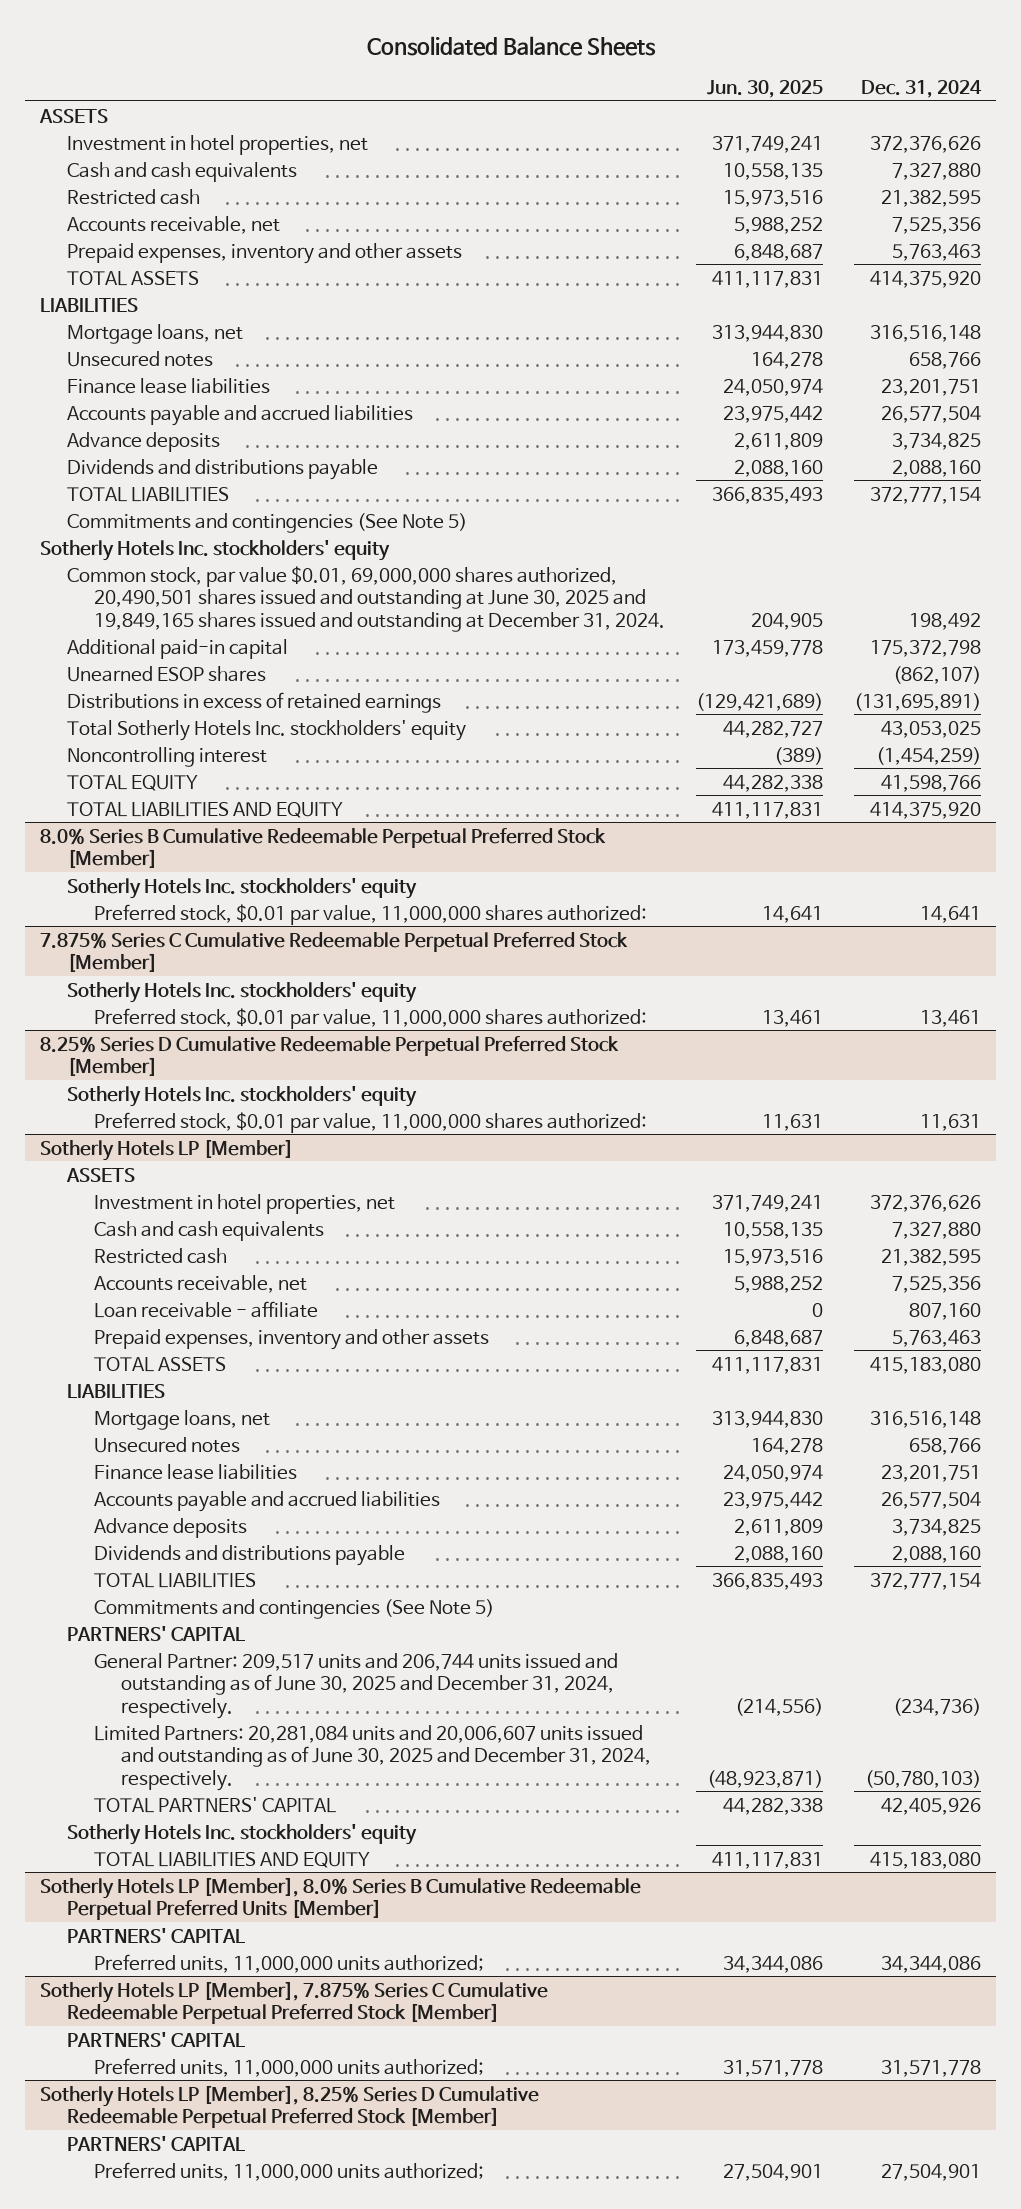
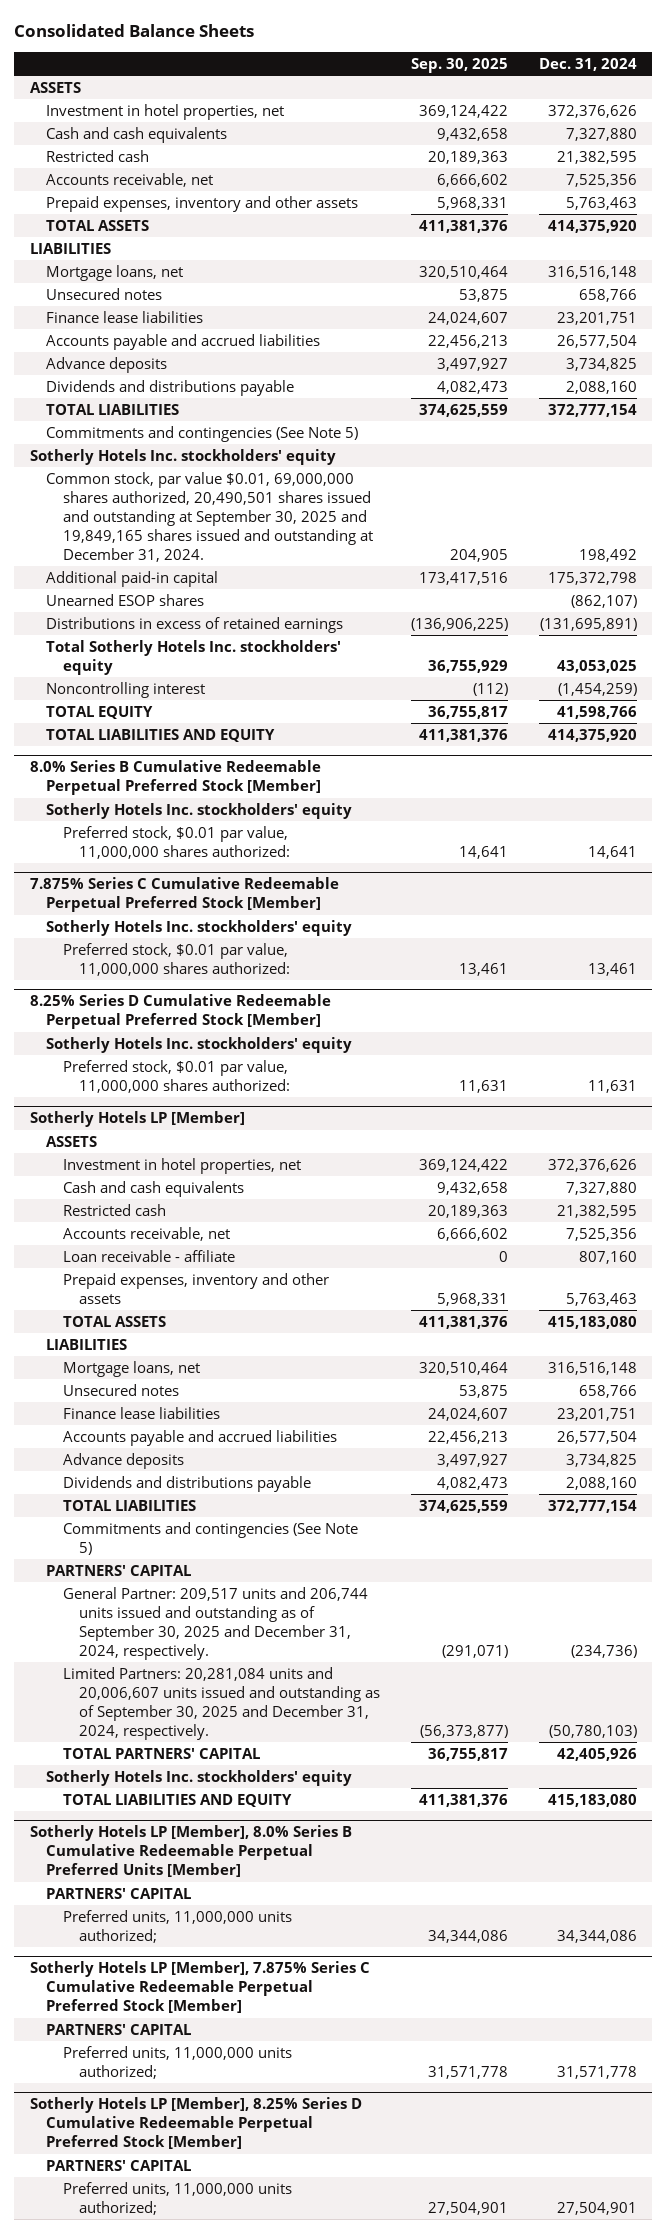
- | Jun. 30, 2025 | Dec. 31, 2024
+ | Sep. 30, 2025 | Dec. 31, 2024
- Common stock, par value $0.01, 69,000,000 shares authorized, 20,490,501 shares issued and outstanding at June 30, 2025 and 19,849,165 shares issued and outstanding at December 31, 2024. | 204,905 | 198,492
+ Common stock, par value $0.01, 69,000,000 shares authorized, 20,490,501 shares issued and outstanding at September 30, 2025 and 19,849,165 shares issued and outstanding at December 31, 2024. | 204,905 | 198,492
@ Sotherly Hotels LP [Member]
- General Partner: 209,517 units and 206,744 units issued and outstanding as of June 30, 2025 and December 31, 2024, respectively. | (214,556) | (234,736)
- Limited Partners: 20,281,084 units and 20,006,607 units issued and outstanding as of June 30, 2025 and December 31, 2024, respectively. | (48,923,871) | (50,780,103)
+ General Partner: 209,517 units and 206,744 units issued and outstanding as of September 30, 2025 and December 31, 2024, respectively. | (291,071) | (234,736)
+ Limited Partners: 20,281,084 units and 20,006,607 units issued and outstanding as of September 30, 2025 and December 31, 2024, respectively. | (56,373,877) | (50,780,103)

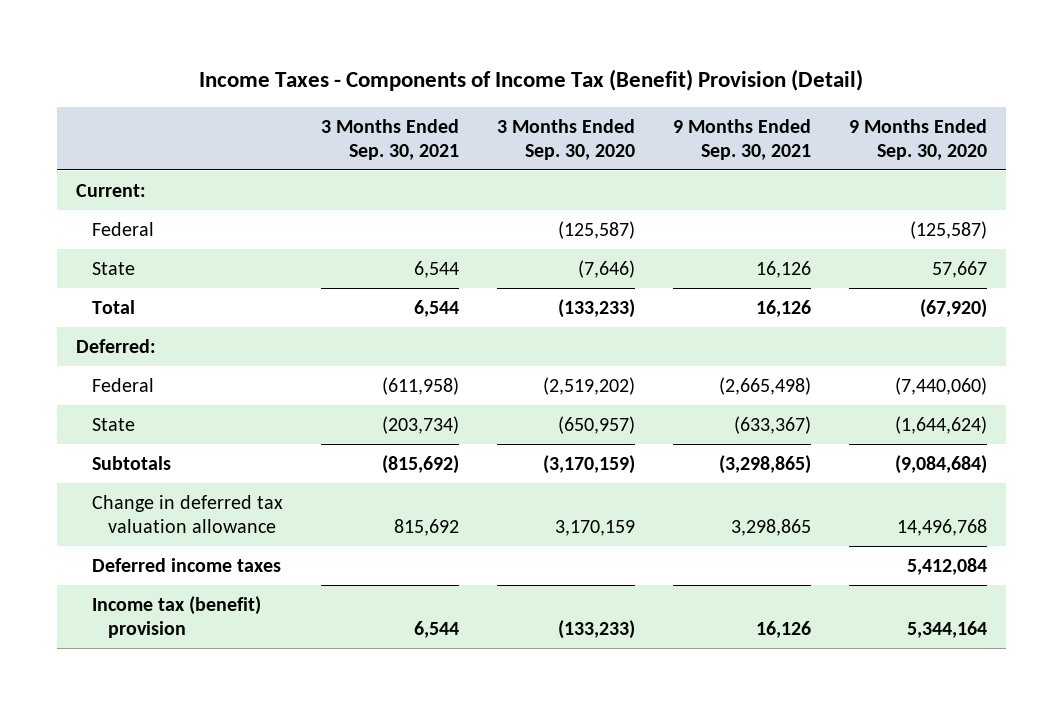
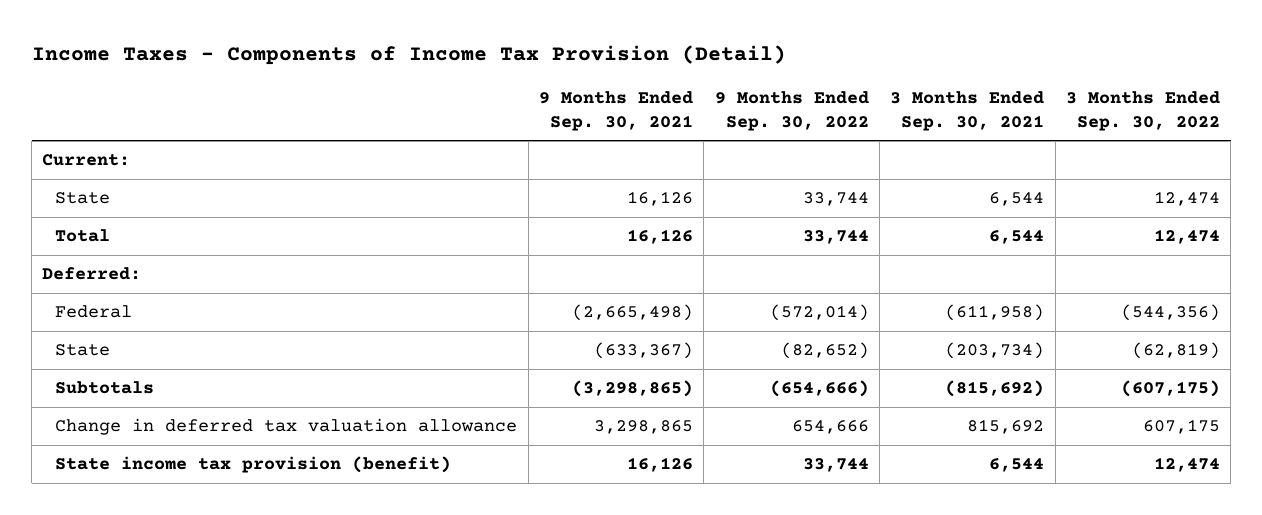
- Income Taxes - Components of Income Tax (Benefit) Provision (Detail)
+ Income Taxes - Components of Income Tax Provision (Detail)
- | 3 Months Ended Sep. 30, 2021 | 3 Months Ended Sep. 30, 2020 | 9 Months Ended Sep. 30, 2021 | 9 Months Ended Sep. 30, 2020
+ | 9 Months Ended Sep. 30, 2021 | 9 Months Ended Sep. 30, 2022 | 3 Months Ended Sep. 30, 2021 | 3 Months Ended Sep. 30, 2022
- Federal | | (125,587) | | (125,587)
- Deferred income taxes | | | | 5,412,084
- Income tax (benefit) provision | 6,544 | (133,233) | 16,126 | 5,344,164
+ State income tax provision (benefit) | 16,126 | 33,744 | 6,544 | 12,474

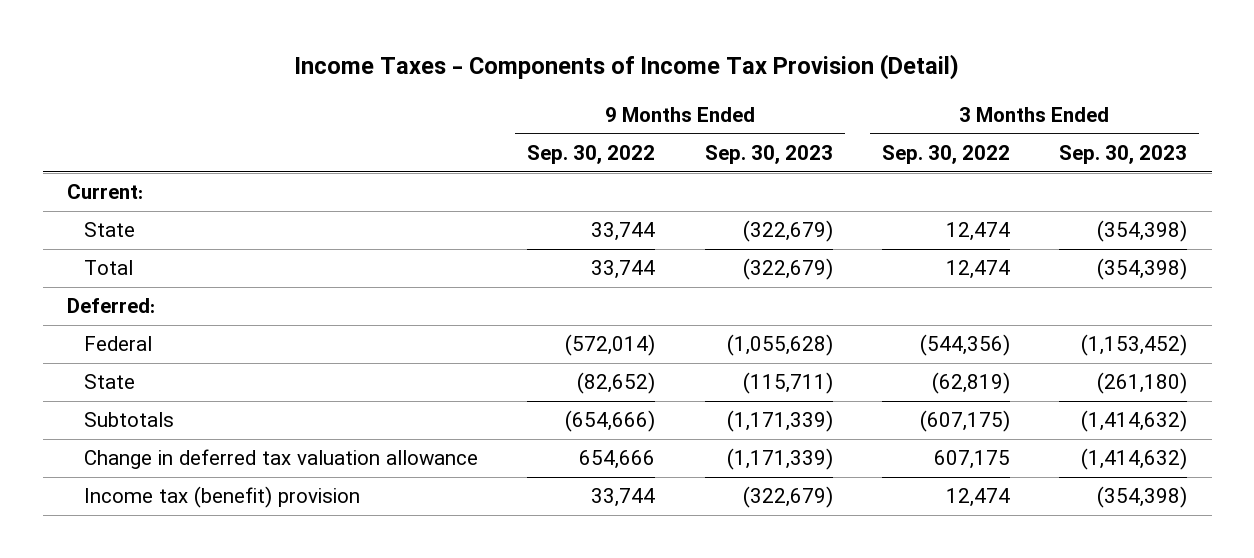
- | 9 Months Ended Sep. 30, 2021 | 9 Months Ended Sep. 30, 2022 | 3 Months Ended Sep. 30, 2021 | 3 Months Ended Sep. 30, 2022
+ | 9 Months Ended Sep. 30, 2022 | 9 Months Ended Sep. 30, 2023 | 3 Months Ended Sep. 30, 2022 | 3 Months Ended Sep. 30, 2023
- State income tax provision (benefit) | 16,126 | 33,744 | 6,544 | 12,474
+ Income tax (benefit) provision | 33,744 | (322,679) | 12,474 | (354,398)

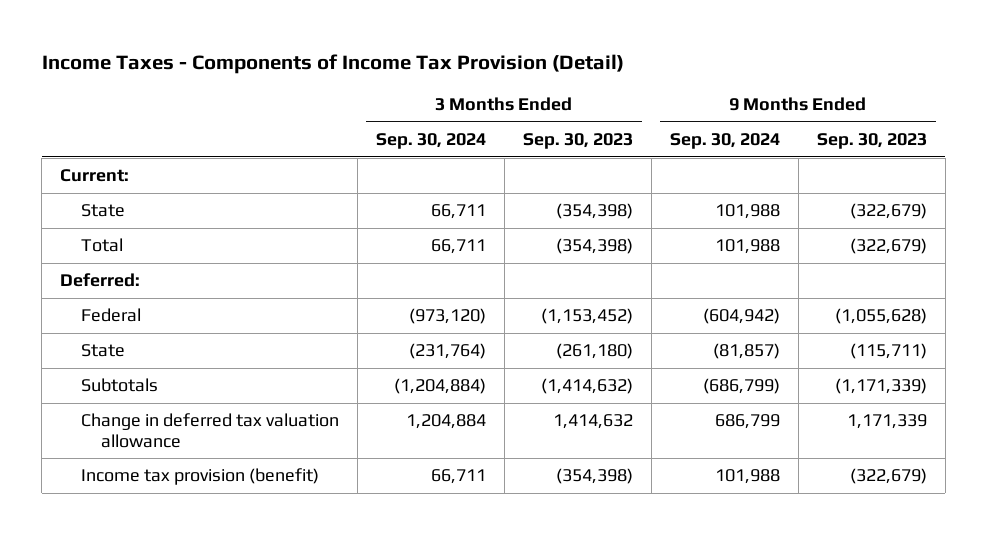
- | 9 Months Ended Sep. 30, 2022 | 9 Months Ended Sep. 30, 2023 | 3 Months Ended Sep. 30, 2022 | 3 Months Ended Sep. 30, 2023
+ | 3 Months Ended Sep. 30, 2024 | 3 Months Ended Sep. 30, 2023 | 9 Months Ended Sep. 30, 2024 | 9 Months Ended Sep. 30, 2023
- Change in deferred tax valuation allowance | 654,666 | (1,171,339) | 607,175 | (1,414,632)
- Income tax (benefit) provision | 33,744 | (322,679) | 12,474 | (354,398)
+ Change in deferred tax valuation allowance | 1,204,884 | 1,414,632 | 686,799 | 1,171,339
+ Income tax provision (benefit) | 66,711 | (354,398) | 101,988 | (322,679)

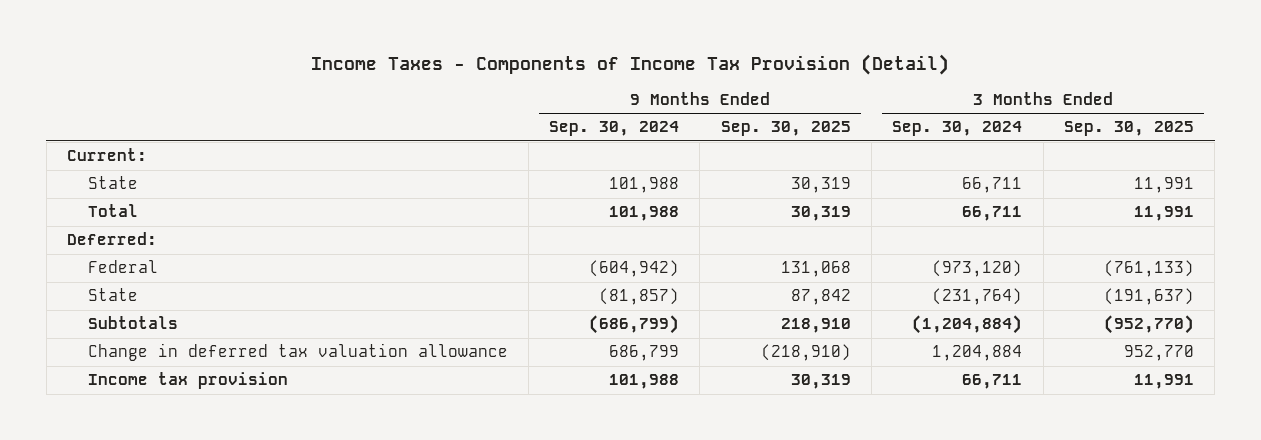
- | 3 Months Ended Sep. 30, 2024 | 3 Months Ended Sep. 30, 2023 | 9 Months Ended Sep. 30, 2024 | 9 Months Ended Sep. 30, 2023
+ | 9 Months Ended Sep. 30, 2024 | 9 Months Ended Sep. 30, 2025 | 3 Months Ended Sep. 30, 2024 | 3 Months Ended Sep. 30, 2025
- Income tax provision (benefit) | 66,711 | (354,398) | 101,988 | (322,679)
+ Income tax provision | 101,988 | 30,319 | 66,711 | 11,991

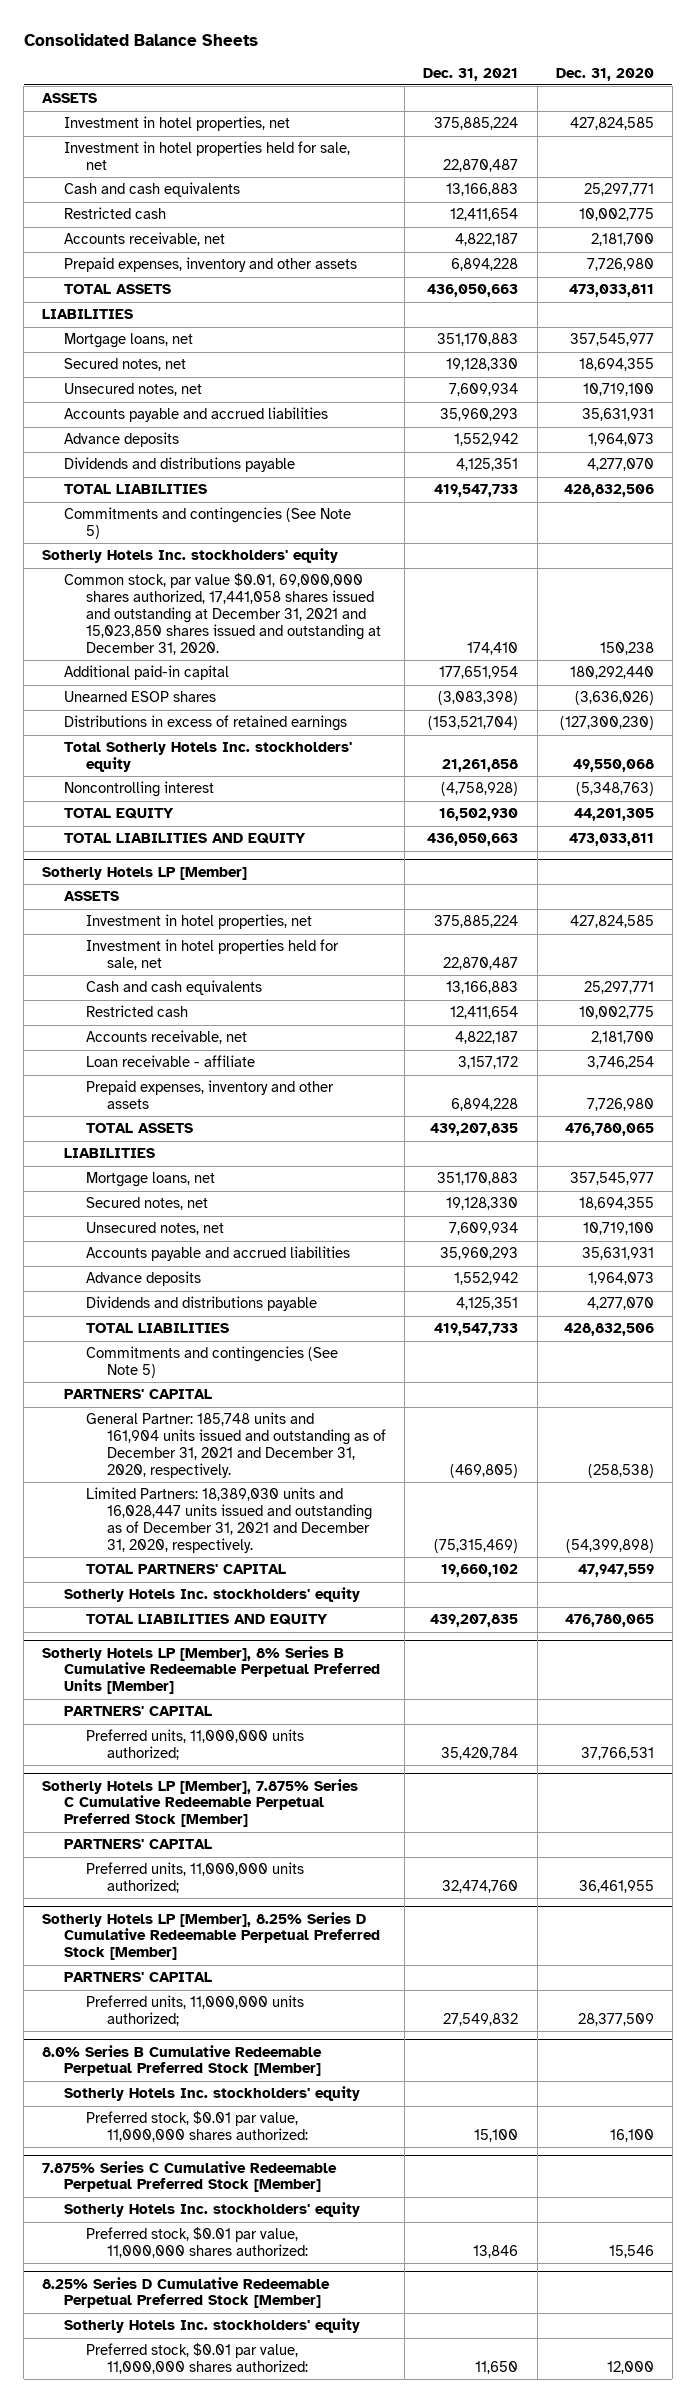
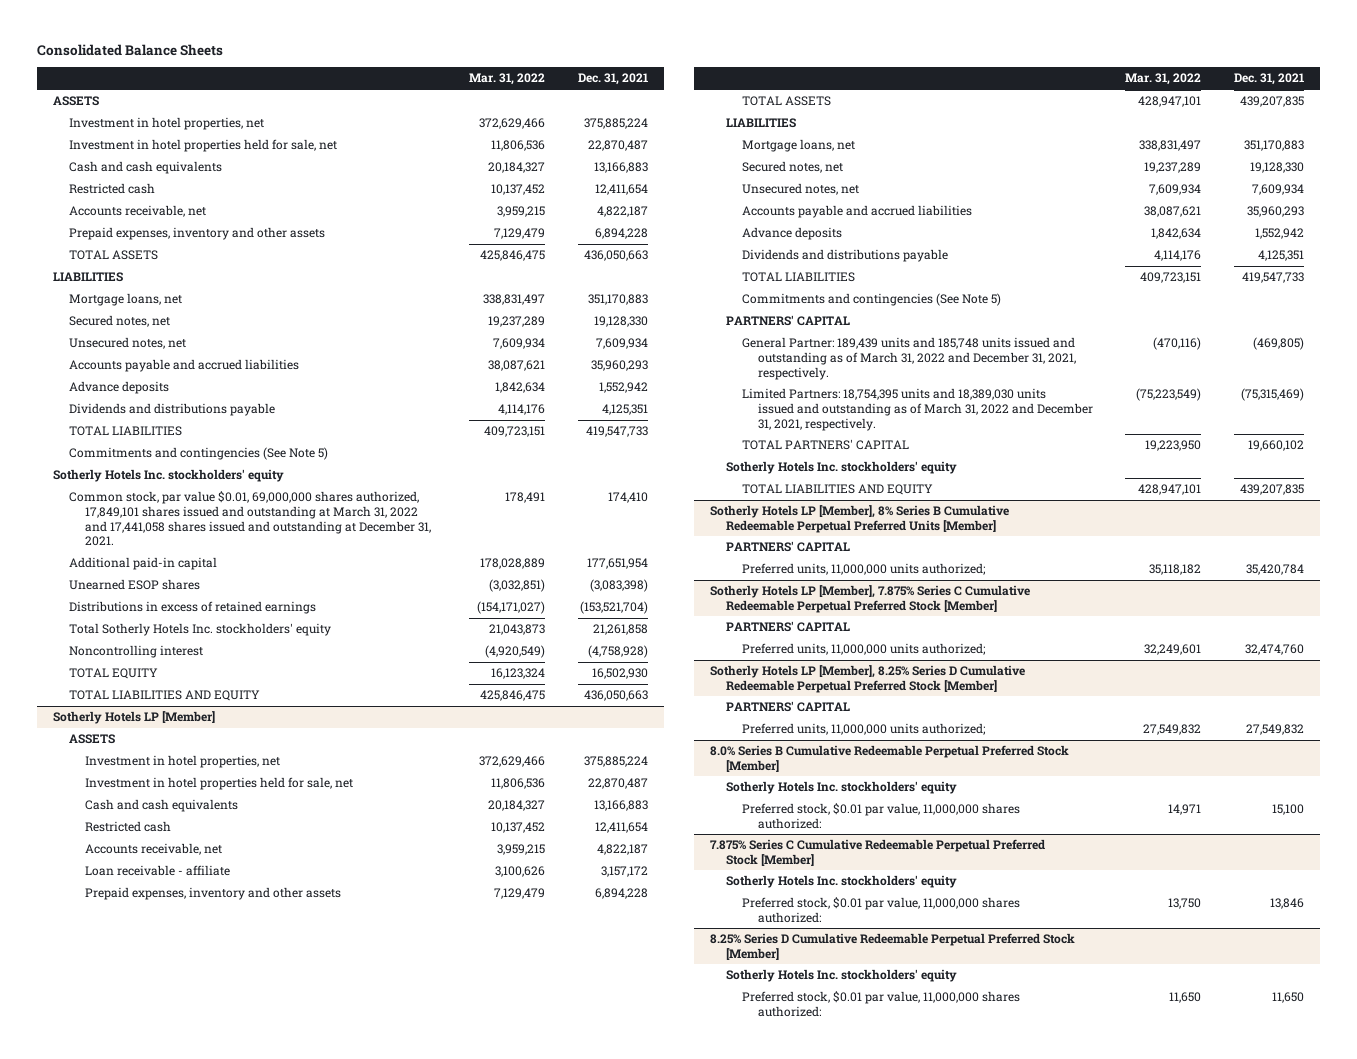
- | Dec. 31, 2021 | Dec. 31, 2020
+ | Mar. 31, 2022 | Dec. 31, 2021
- Common stock, par value $0.01, 69,000,000 shares authorized, 17,441,058 shares issued and outstanding at December 31, 2021 and 15,023,850 shares issued and outstanding at December 31, 2020. | 174,410 | 150,238
+ Common stock, par value $0.01, 69,000,000 shares authorized, 17,849,101 shares issued and outstanding at March 31, 2022 and 17,441,058 shares issued and outstanding at December 31, 2021. | 178,491 | 174,410
@ Sotherly Hotels LP [Member]
- General Partner: 185,748 units and 161,904 units issued and outstanding as of December 31, 2021 and December 31, 2020, respectively. | (469,805) | (258,538)
- Limited Partners: 18,389,030 units and 16,028,447 units issued and outstanding as of December 31, 2021 and December 31, 2020, respectively. | (75,315,469) | (54,399,898)
+ General Partner: 189,439 units and 185,748 units issued and outstanding as of March 31, 2022 and December 31, 2021, respectively. | (470,116) | (469,805)
+ Limited Partners: 18,754,395 units and 18,389,030 units issued and outstanding as of March 31, 2022 and December 31, 2021, respectively. | (75,223,549) | (75,315,469)

